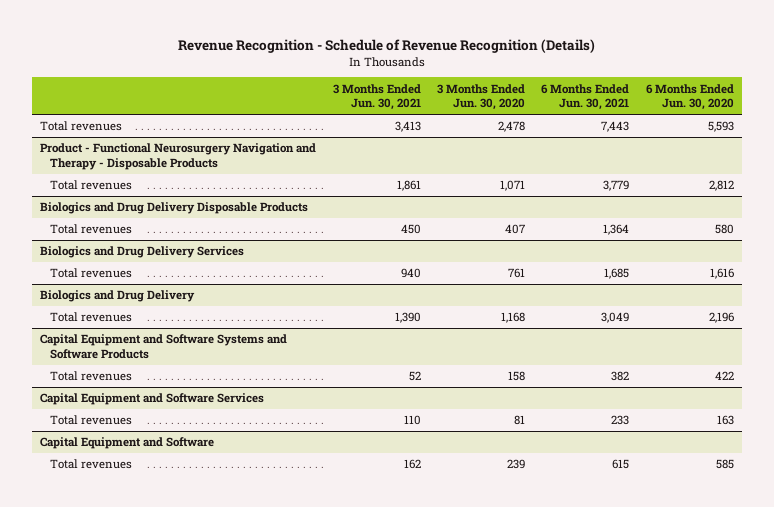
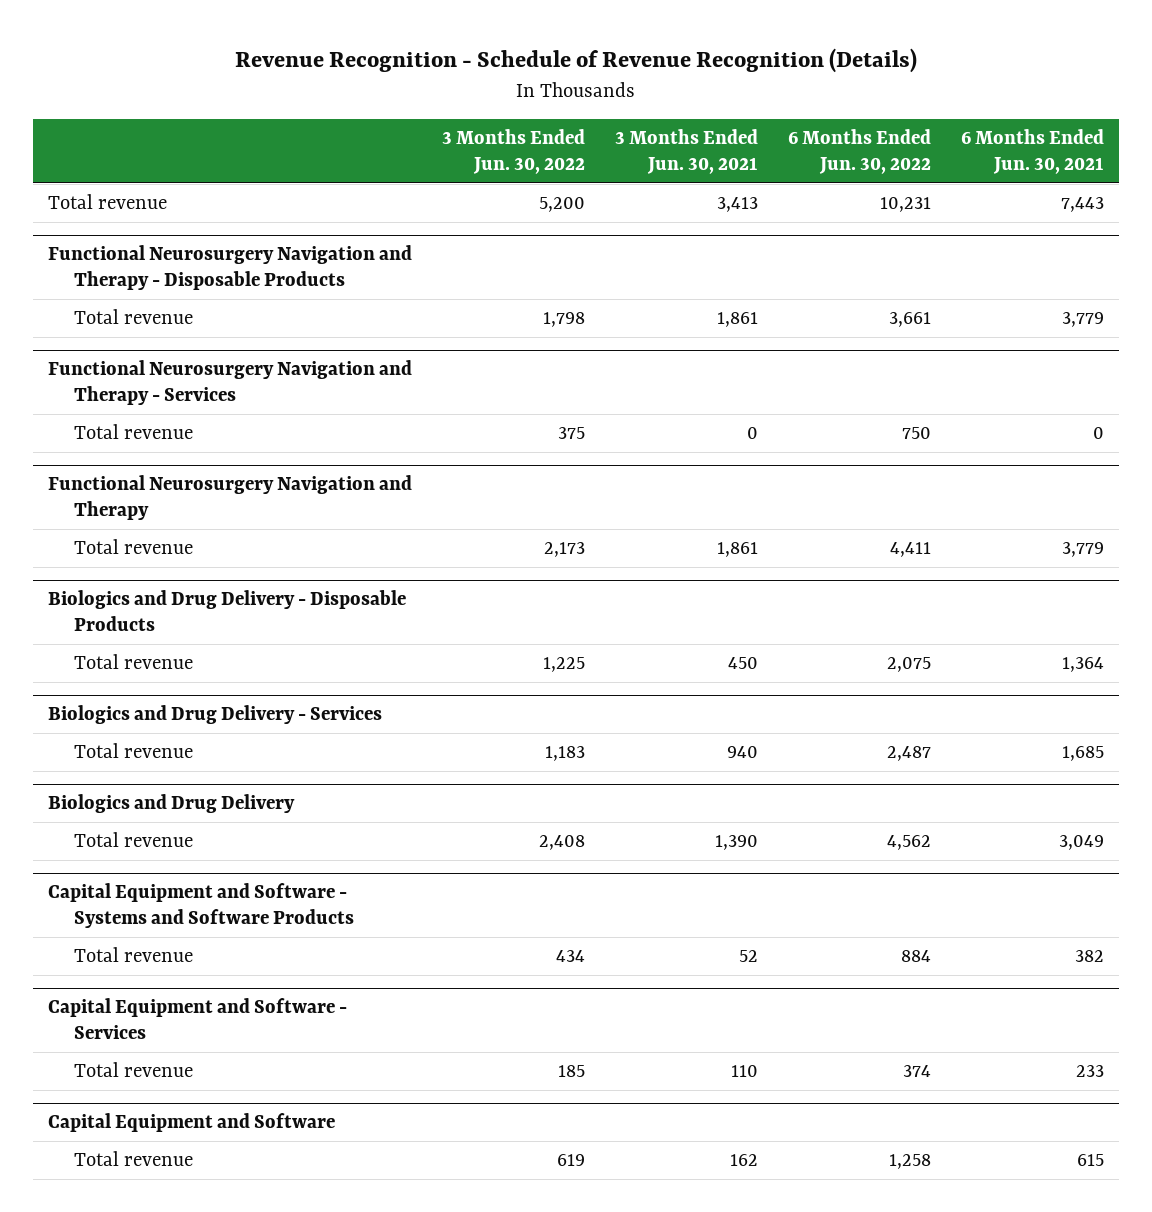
- | 3 Months Ended Jun. 30, 2021 | 3 Months Ended Jun. 30, 2020 | 6 Months Ended Jun. 30, 2021 | 6 Months Ended Jun. 30, 2020
+ | 3 Months Ended Jun. 30, 2022 | 3 Months Ended Jun. 30, 2021 | 6 Months Ended Jun. 30, 2022 | 6 Months Ended Jun. 30, 2021
- Total revenues | 3,413 | 2,478 | 7,443 | 5,593
- Product - Functional Neurosurgery Navigation and Therapy - Disposable Products
- Total revenues | 1,861 | 1,071 | 3,779 | 2,812
- Biologics and Drug Delivery Disposable Products
- Total revenues | 450 | 407 | 1,364 | 580
- Biologics and Drug Delivery Services
- Total revenues | 940 | 761 | 1,685 | 1,616
+ Total revenue | 5,200 | 3,413 | 10,231 | 7,443
+ Functional Neurosurgery Navigation and Therapy - Disposable Products
+ Total revenue | 1,798 | 1,861 | 3,661 | 3,779
+ Functional Neurosurgery Navigation and Therapy - Services
+ Total revenue | 375 | 0 | 750 | 0
+ Functional Neurosurgery Navigation and Therapy
+ Total revenue | 2,173 | 1,861 | 4,411 | 3,779
+ Biologics and Drug Delivery - Disposable Products
+ Total revenue | 1,225 | 450 | 2,075 | 1,364
+ Biologics and Drug Delivery - Services
+ Total revenue | 1,183 | 940 | 2,487 | 1,685
@ Biologics and Drug Delivery
- Total revenues | 1,390 | 1,168 | 3,049 | 2,196
- Capital Equipment and Software Systems and Software Products
- Total revenues | 52 | 158 | 382 | 422
- Capital Equipment and Software Services
- Total revenues | 110 | 81 | 233 | 163
@ Biologics and Drug Delivery
+ Total revenue | 2,408 | 1,390 | 4,562 | 3,049
+ Capital Equipment and Software - Systems and Software Products
+ Total revenue | 434 | 52 | 884 | 382
+ Capital Equipment and Software - Services
+ Total revenue | 185 | 110 | 374 | 233
@ Capital Equipment and Software
- Total revenues | 162 | 239 | 615 | 585
+ Total revenue | 619 | 162 | 1,258 | 615

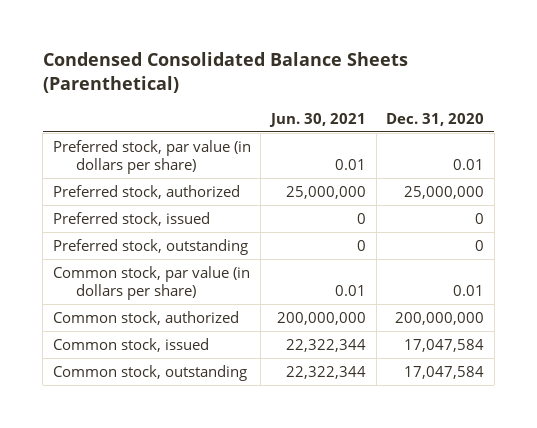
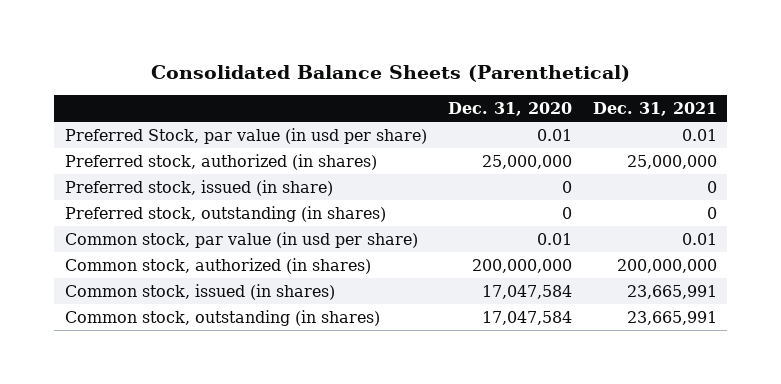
- Condensed Consolidated Balance Sheets (Parenthetical)
+ Consolidated Balance Sheets (Parenthetical)
- | Jun. 30, 2021 | Dec. 31, 2020
+ | Dec. 31, 2020 | Dec. 31, 2021
- Preferred stock, par value (in dollars per share) | 0.01 | 0.01
- Preferred stock, authorized | 25,000,000 | 25,000,000
- Preferred stock, issued | 0 | 0
- Preferred stock, outstanding | 0 | 0
- Common stock, par value (in dollars per share) | 0.01 | 0.01
- Common stock, authorized | 200,000,000 | 200,000,000
- Common stock, issued | 22,322,344 | 17,047,584
- Common stock, outstanding | 22,322,344 | 17,047,584
+ Preferred Stock, par value (in usd per share) | 0.01 | 0.01
+ Preferred stock, authorized (in shares) | 25,000,000 | 25,000,000
+ Preferred stock, issued (in share) | 0 | 0
+ Preferred stock, outstanding (in shares) | 0 | 0
+ Common stock, par value (in usd per share) | 0.01 | 0.01
+ Common stock, authorized (in shares) | 200,000,000 | 200,000,000
+ Common stock, issued (in shares) | 17,047,584 | 23,665,991
+ Common stock, outstanding (in shares) | 17,047,584 | 23,665,991

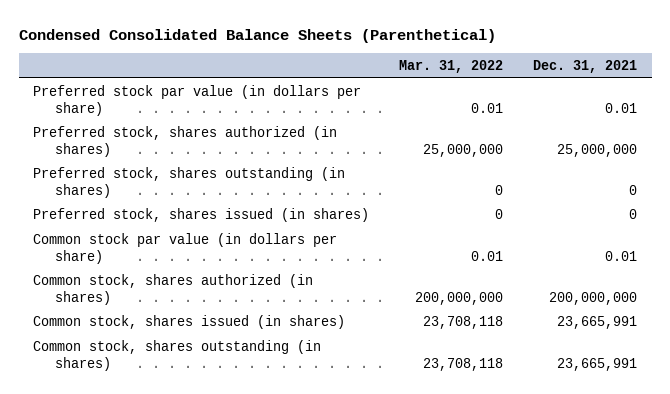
- Consolidated Balance Sheets (Parenthetical)
+ Condensed Consolidated Balance Sheets (Parenthetical)
- | Dec. 31, 2020 | Dec. 31, 2021
+ | Mar. 31, 2022 | Dec. 31, 2021
- Preferred Stock, par value (in usd per share) | 0.01 | 0.01
- Preferred stock, authorized (in shares) | 25,000,000 | 25,000,000
- Preferred stock, issued (in share) | 0 | 0
- Preferred stock, outstanding (in shares) | 0 | 0
- Common stock, par value (in usd per share) | 0.01 | 0.01
- Common stock, authorized (in shares) | 200,000,000 | 200,000,000
- Common stock, issued (in shares) | 17,047,584 | 23,665,991
- Common stock, outstanding (in shares) | 17,047,584 | 23,665,991
+ Preferred stock par value (in dollars per share) | 0.01 | 0.01
+ Preferred stock, shares authorized (in shares) | 25,000,000 | 25,000,000
+ Preferred stock, shares outstanding (in shares) | 0 | 0
+ Preferred stock, shares issued (in shares) | 0 | 0
+ Common stock par value (in dollars per share) | 0.01 | 0.01
+ Common stock, shares authorized (in shares) | 200,000,000 | 200,000,000
+ Common stock, shares issued (in shares) | 23,708,118 | 23,665,991
+ Common stock, shares outstanding (in shares) | 23,708,118 | 23,665,991

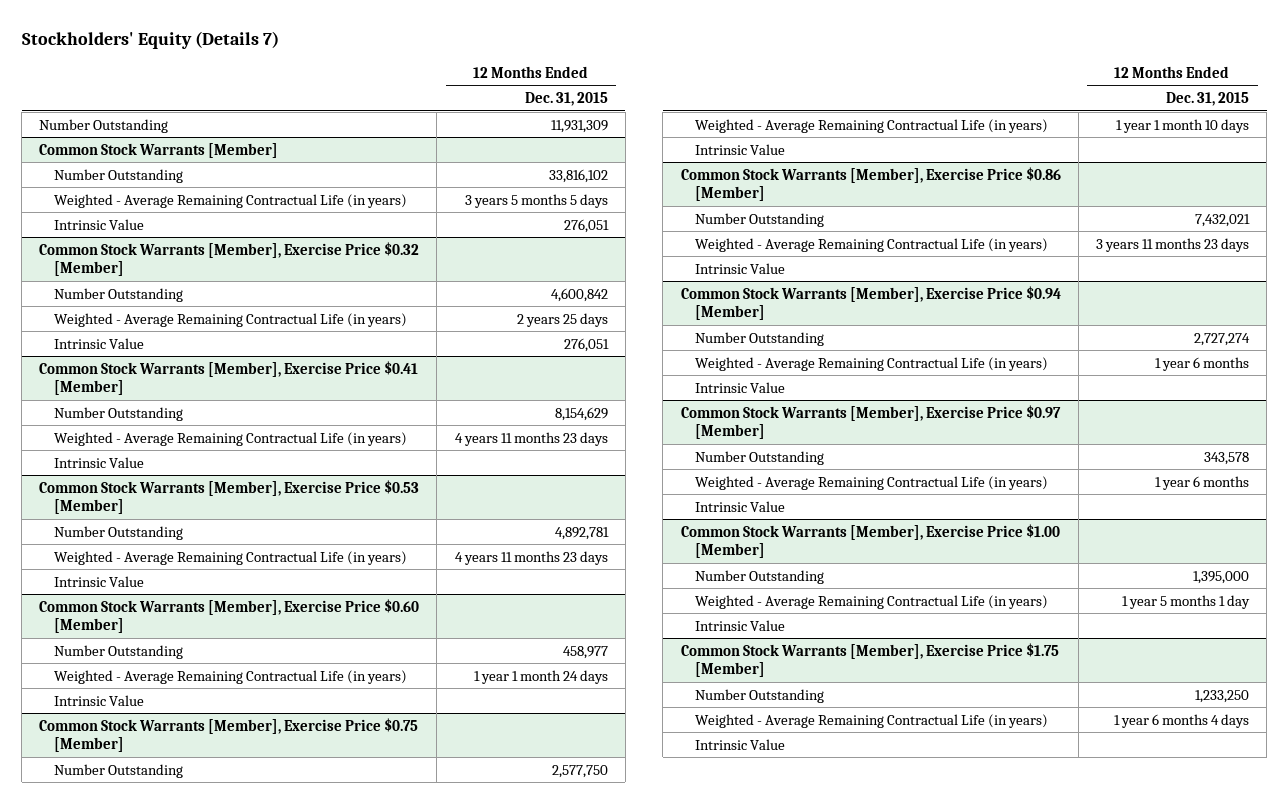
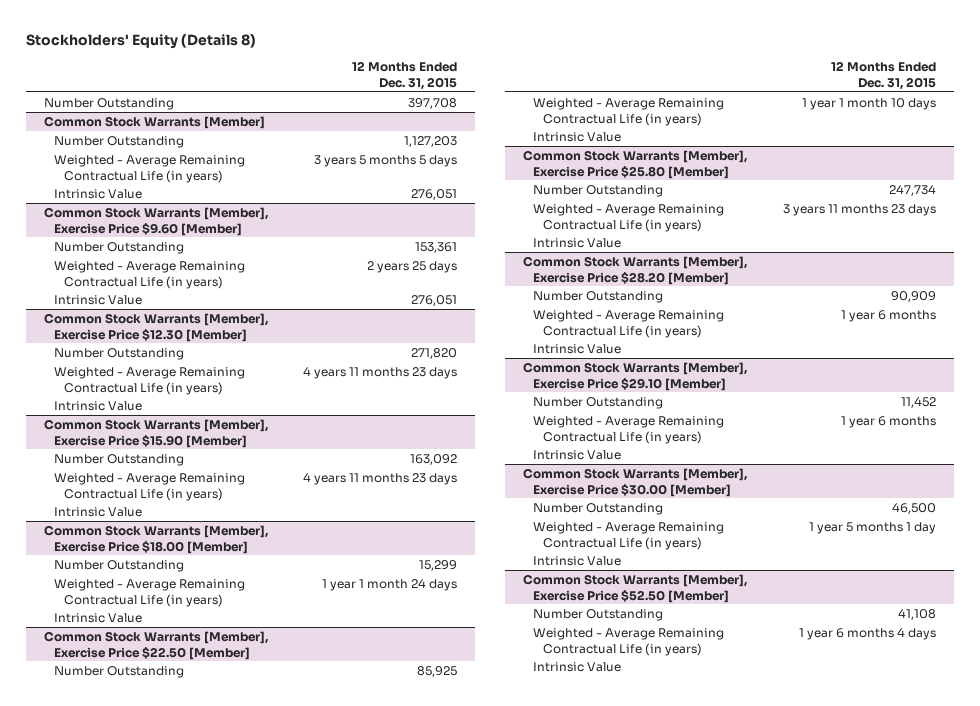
- Stockholders' Equity (Details 7)
+ Stockholders' Equity (Details 8)
- Number Outstanding | 11,931,309
+ Number Outstanding | 397,708
@ Common Stock Warrants [Member]
- Number Outstanding | 33,816,102
+ Number Outstanding | 1,127,203
- Common Stock Warrants [Member], Exercise Price $0.32 [Member]
- Number Outstanding | 4,600,842
+ Common Stock Warrants [Member], Exercise Price $9.60 [Member]
+ Number Outstanding | 153,361
- Common Stock Warrants [Member], Exercise Price $0.41 [Member]
- Number Outstanding | 8,154,629
+ Common Stock Warrants [Member], Exercise Price $12.30 [Member]
+ Number Outstanding | 271,820
- Common Stock Warrants [Member], Exercise Price $0.53 [Member]
- Number Outstanding | 4,892,781
+ Common Stock Warrants [Member], Exercise Price $15.90 [Member]
+ Number Outstanding | 163,092
- Common Stock Warrants [Member], Exercise Price $0.60 [Member]
- Number Outstanding | 458,977
+ Common Stock Warrants [Member], Exercise Price $18.00 [Member]
+ Number Outstanding | 15,299
- Common Stock Warrants [Member], Exercise Price $0.75 [Member]
- Number Outstanding | 2,577,750
+ Common Stock Warrants [Member], Exercise Price $22.50 [Member]
+ Number Outstanding | 85,925
- Common Stock Warrants [Member], Exercise Price $0.86 [Member]
- Number Outstanding | 7,432,021
+ Common Stock Warrants [Member], Exercise Price $25.80 [Member]
+ Number Outstanding | 247,734
- Common Stock Warrants [Member], Exercise Price $0.94 [Member]
- Number Outstanding | 2,727,274
+ Common Stock Warrants [Member], Exercise Price $28.20 [Member]
+ Number Outstanding | 90,909
- Common Stock Warrants [Member], Exercise Price $0.97 [Member]
- Number Outstanding | 343,578
+ Common Stock Warrants [Member], Exercise Price $29.10 [Member]
+ Number Outstanding | 11,452
- Common Stock Warrants [Member], Exercise Price $1.00 [Member]
- Number Outstanding | 1,395,000
+ Common Stock Warrants [Member], Exercise Price $30.00 [Member]
+ Number Outstanding | 46,500
- Common Stock Warrants [Member], Exercise Price $1.75 [Member]
- Number Outstanding | 1,233,250
+ Common Stock Warrants [Member], Exercise Price $52.50 [Member]
+ Number Outstanding | 41,108

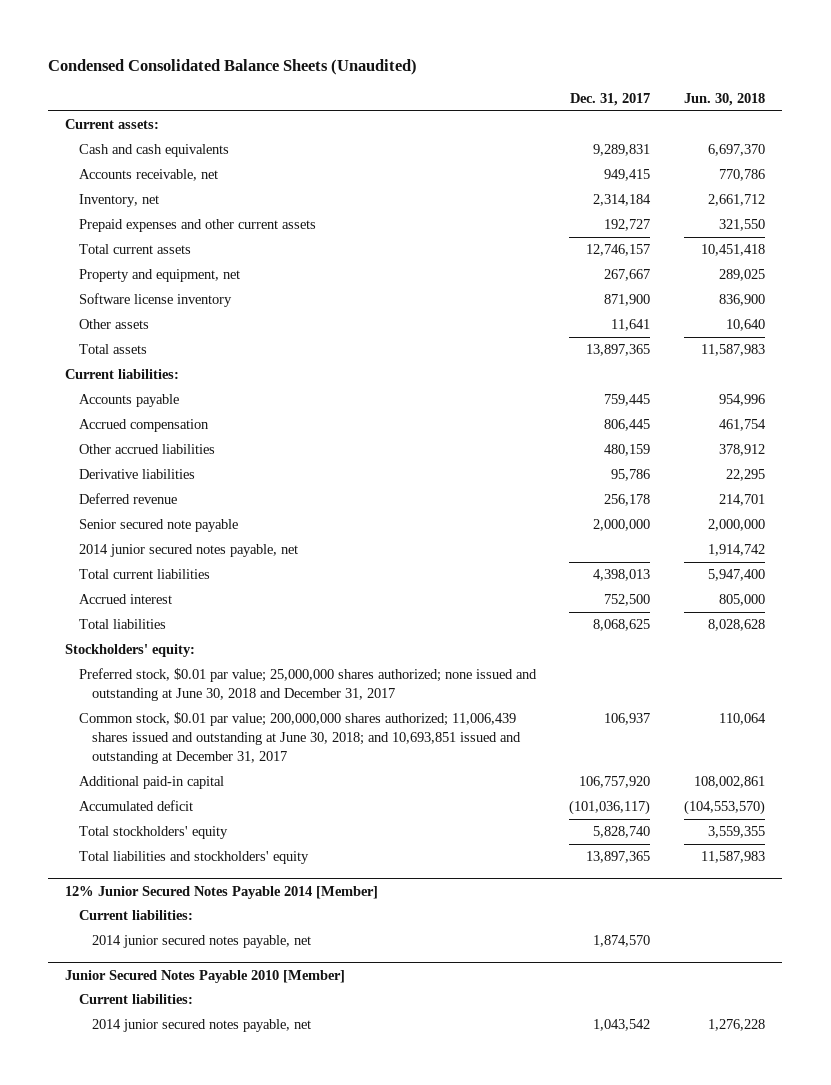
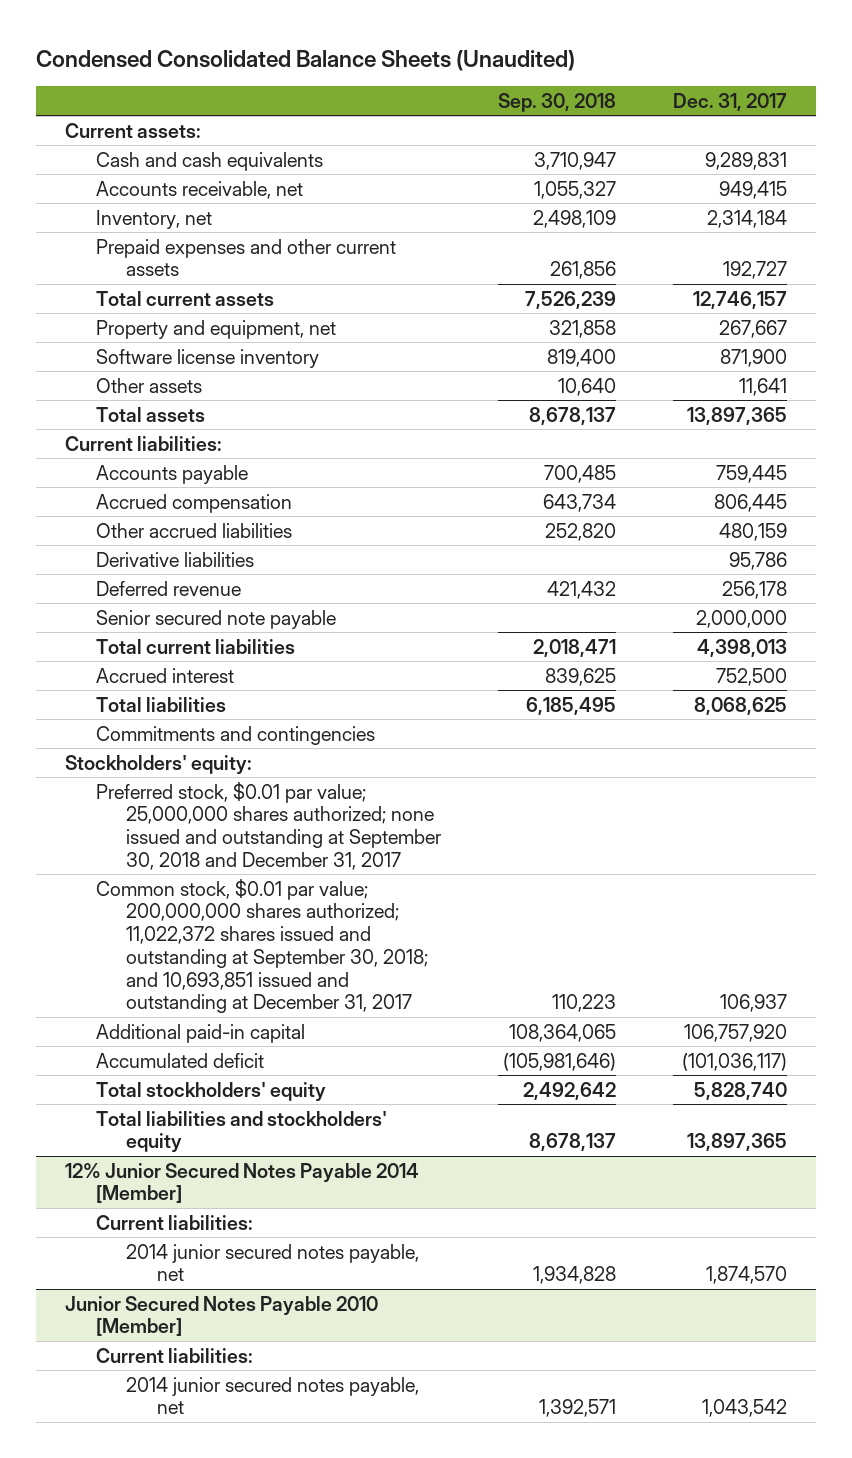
- | Dec. 31, 2017 | Jun. 30, 2018
+ | Sep. 30, 2018 | Dec. 31, 2017
- 2014 junior secured notes payable, net | | 1,914,742
+ Commitments and contingencies
- Preferred stock, $0.01 par value; 25,000,000 shares authorized; none issued and outstanding at June 30, 2018 and December 31, 2017
- Common stock, $0.01 par value; 200,000,000 shares authorized; 11,006,439 shares issued and outstanding at June 30, 2018; and 10,693,851 issued and outstanding at December 31, 2017 | 106,937 | 110,064
+ Preferred stock, $0.01 par value; 25,000,000 shares authorized; none issued and outstanding at September 30, 2018 and December 31, 2017
+ Common stock, $0.01 par value; 200,000,000 shares authorized; 11,022,372 shares issued and outstanding at September 30, 2018; and 10,693,851 issued and outstanding at December 31, 2017 | 110,223 | 106,937

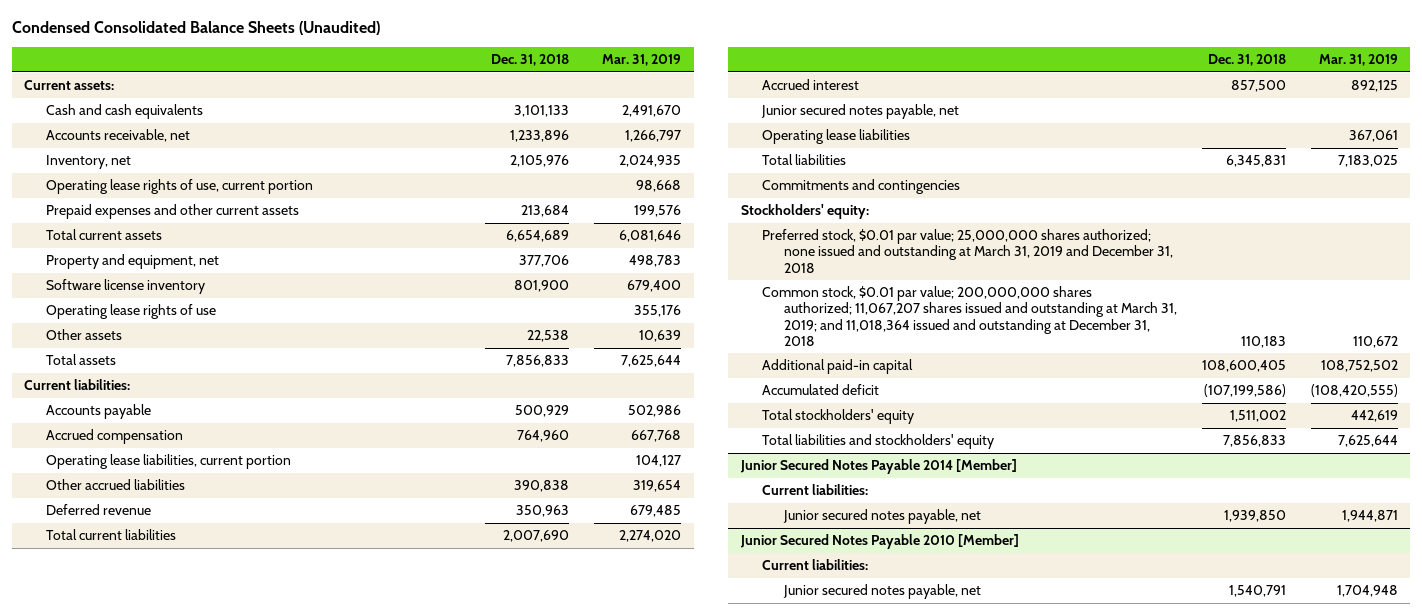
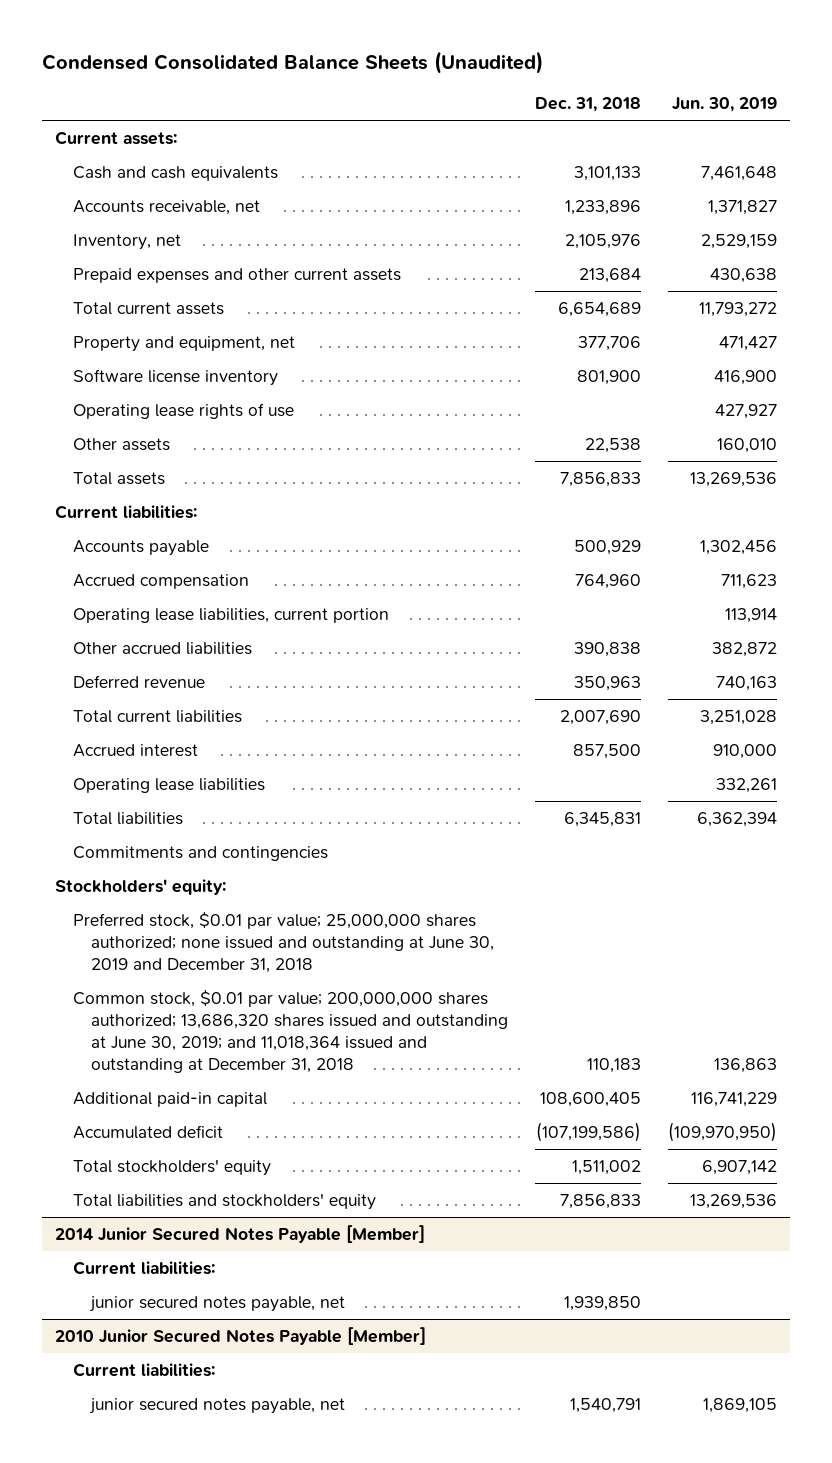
- | Dec. 31, 2018 | Mar. 31, 2019
+ | Dec. 31, 2018 | Jun. 30, 2019
- Operating lease rights of use, current portion | | 98,668
- Junior secured notes payable, net
- Preferred stock, $0.01 par value; 25,000,000 shares authorized; none issued and outstanding at March 31, 2019 and December 31, 2018
- Common stock, $0.01 par value; 200,000,000 shares authorized; 11,067,207 shares issued and outstanding at March 31, 2019; and 11,018,364 issued and outstanding at December 31, 2018 | 110,183 | 110,672
+ Preferred stock, $0.01 par value; 25,000,000 shares authorized; none issued and outstanding at June 30, 2019 and December 31, 2018
+ Common stock, $0.01 par value; 200,000,000 shares authorized; 13,686,320 shares issued and outstanding at June 30, 2019; and 11,018,364 issued and outstanding at December 31, 2018 | 110,183 | 136,863
- Junior Secured Notes Payable 2014 [Member]
+ 2014 Junior Secured Notes Payable [Member]
- Junior secured notes payable, net | 1,939,850 | 1,944,871
- Junior Secured Notes Payable 2010 [Member]
+ junior secured notes payable, net | 1,939,850 |
+ 2010 Junior Secured Notes Payable [Member]
- Junior secured notes payable, net | 1,540,791 | 1,704,948
+ junior secured notes payable, net | 1,540,791 | 1,869,105

